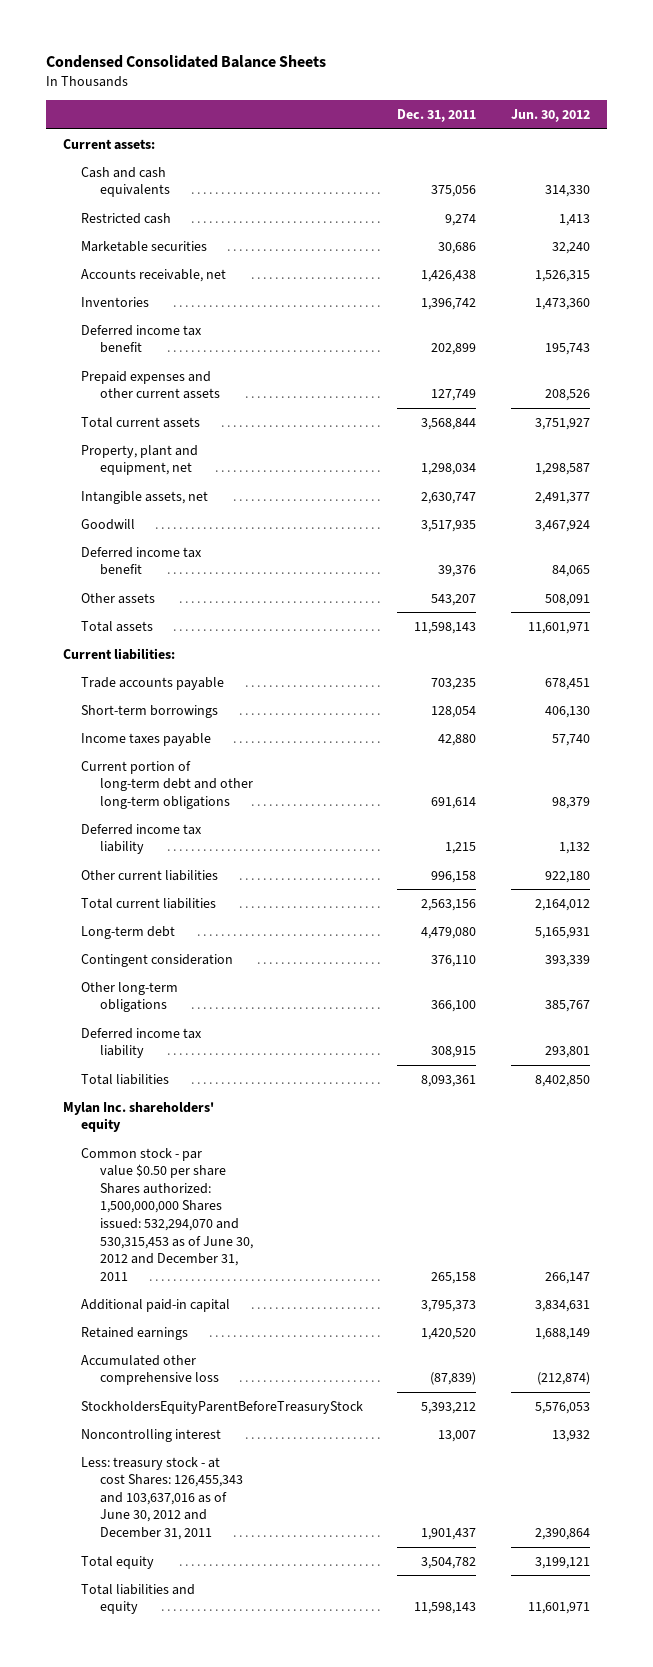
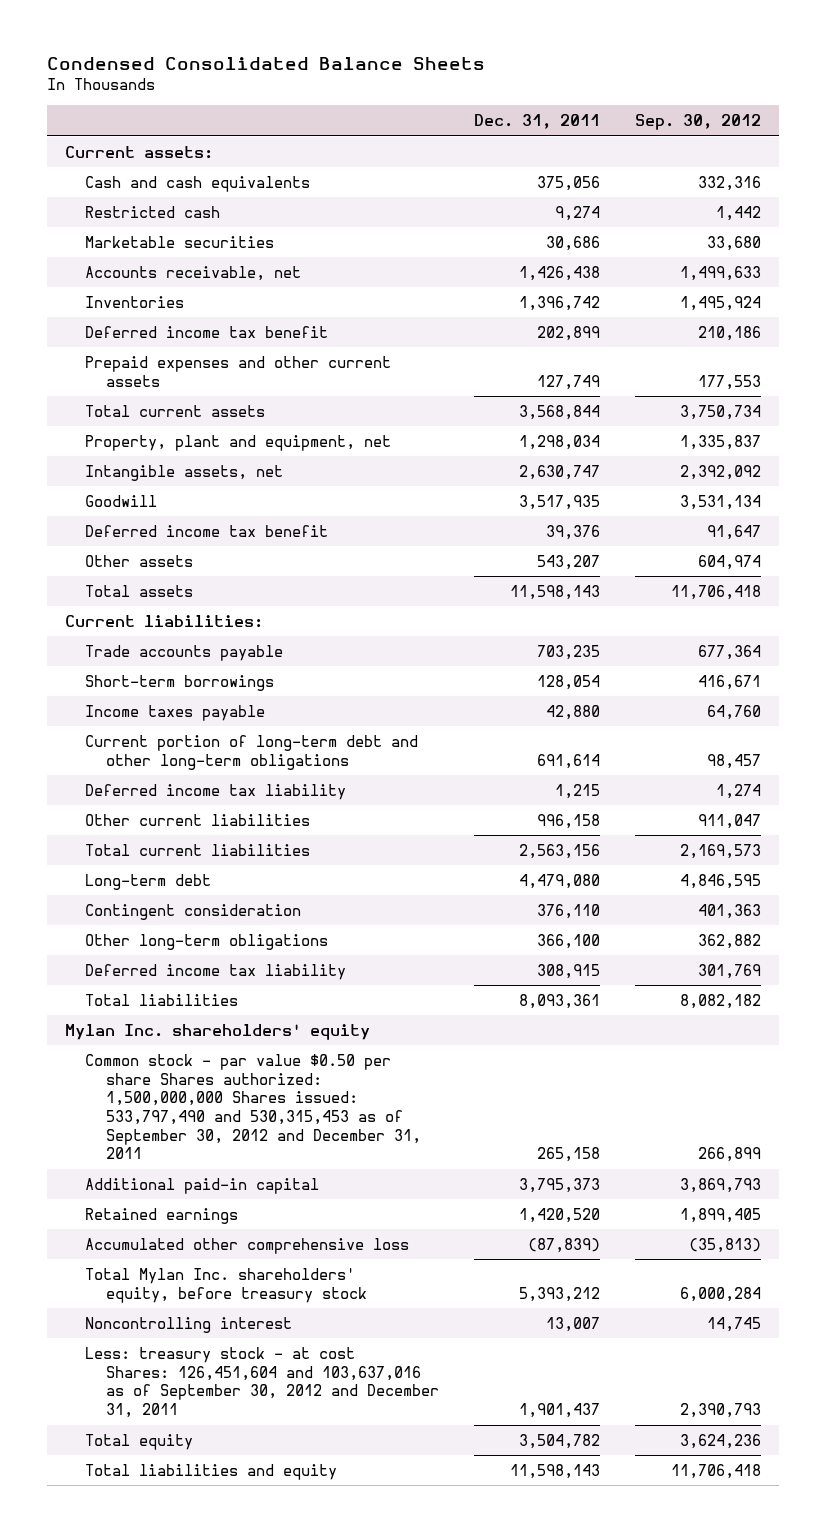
- | Dec. 31, 2011 | Jun. 30, 2012
+ | Dec. 31, 2011 | Sep. 30, 2012
- Common stock - par value $0.50 per share Shares authorized: 1,500,000,000 Shares issued: 532,294,070 and 530,315,453 as of June 30, 2012 and December 31, 2011 | 265,158 | 266,147
+ Common stock - par value $0.50 per share Shares authorized: 1,500,000,000 Shares issued: 533,797,490 and 530,315,453 as of September 30, 2012 and December 31, 2011 | 265,158 | 266,899
- StockholdersEquityParentBeforeTreasuryStock | 5,393,212 | 5,576,053
+ Total Mylan Inc. shareholders' equity, before treasury stock | 5,393,212 | 6,000,284
- Less: treasury stock - at cost Shares: 126,455,343 and 103,637,016 as of June 30, 2012 and December 31, 2011 | 1,901,437 | 2,390,864
+ Less: treasury stock - at cost Shares: 126,451,604 and 103,637,016 as of September 30, 2012 and December 31, 2011 | 1,901,437 | 2,390,793

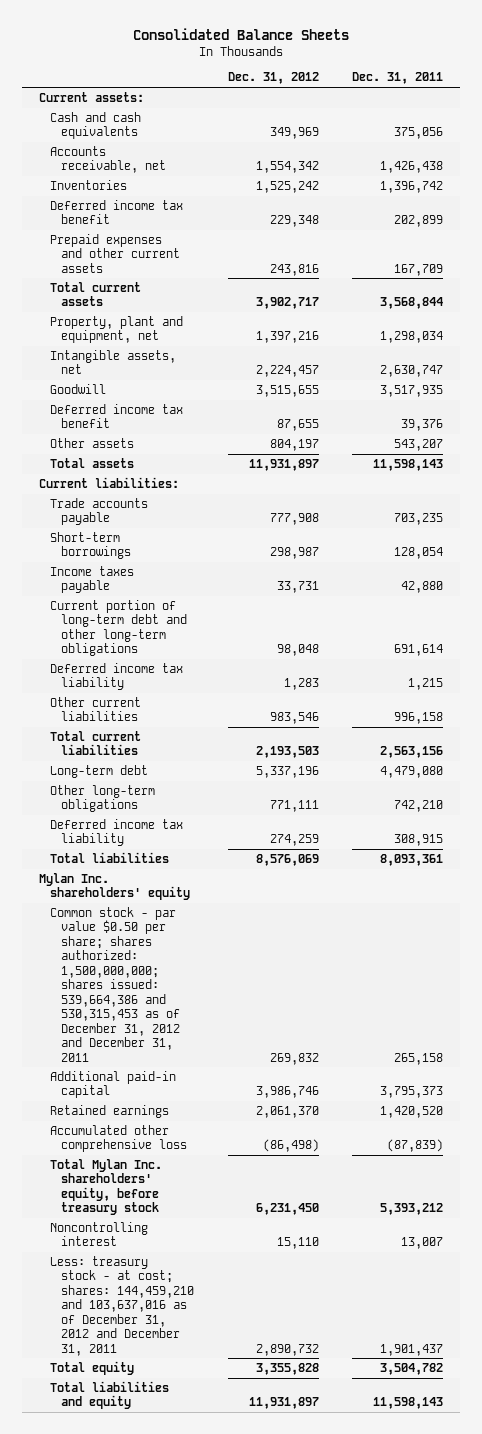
- Condensed Consolidated Balance Sheets
+ Consolidated Balance Sheets
- | Dec. 31, 2011 | Sep. 30, 2012
+ | Dec. 31, 2012 | Dec. 31, 2011
- Restricted cash | 9,274 | 1,442
- Marketable securities | 30,686 | 33,680
- Prepaid expenses and other current assets | 127,749 | 177,553
+ Prepaid expenses and other current assets | 243,816 | 167,709
- Contingent consideration | 376,110 | 401,363
- Other long-term obligations | 366,100 | 362,882
+ Other long-term obligations | 771,111 | 742,210
- Common stock - par value $0.50 per share Shares authorized: 1,500,000,000 Shares issued: 533,797,490 and 530,315,453 as of September 30, 2012 and December 31, 2011 | 265,158 | 266,899
+ Common stock - par value $0.50 per share; shares authorized: 1,500,000,000; shares issued: 539,664,386 and 530,315,453 as of December 31, 2012 and December 31, 2011 | 269,832 | 265,158
- Less: treasury stock - at cost Shares: 126,451,604 and 103,637,016 as of September 30, 2012 and December 31, 2011 | 1,901,437 | 2,390,793
+ Less: treasury stock - at cost; shares: 144,459,210 and 103,637,016 as of December 31, 2012 and December 31, 2011 | 2,890,732 | 1,901,437

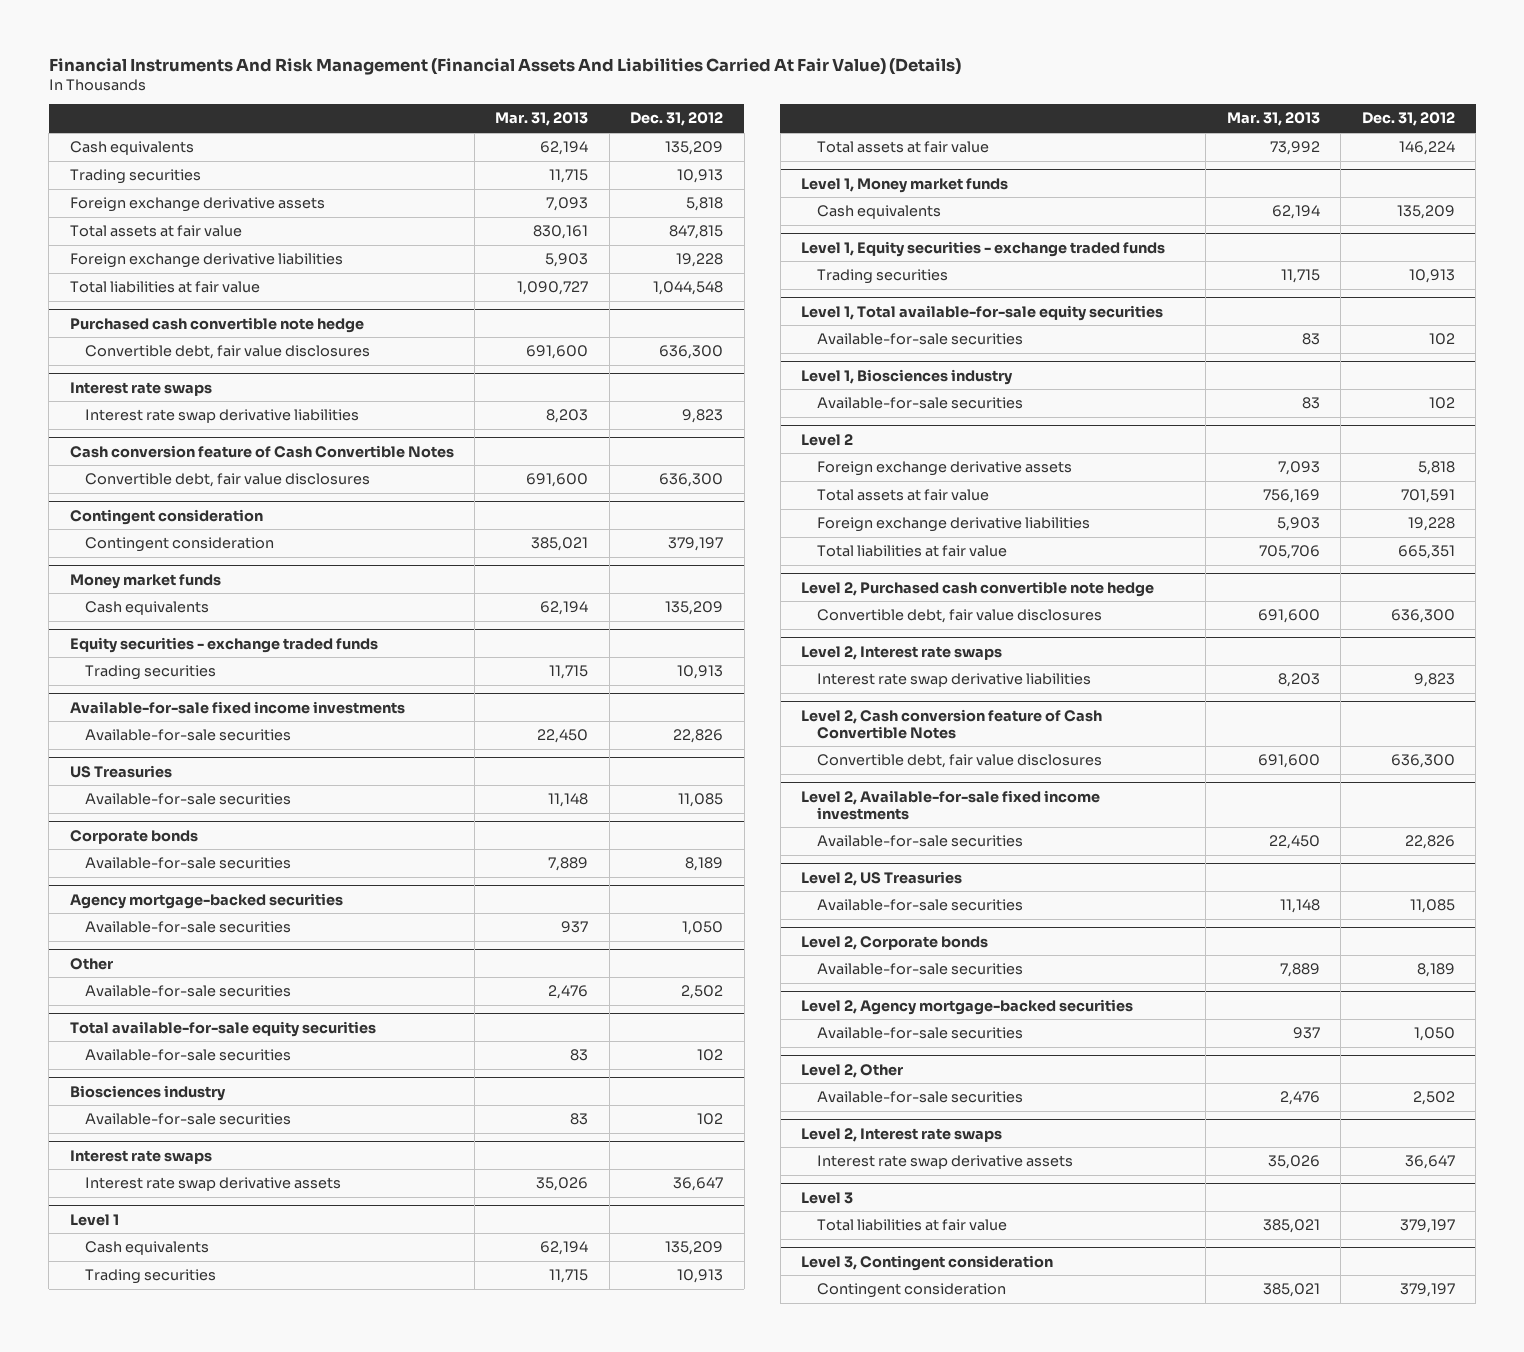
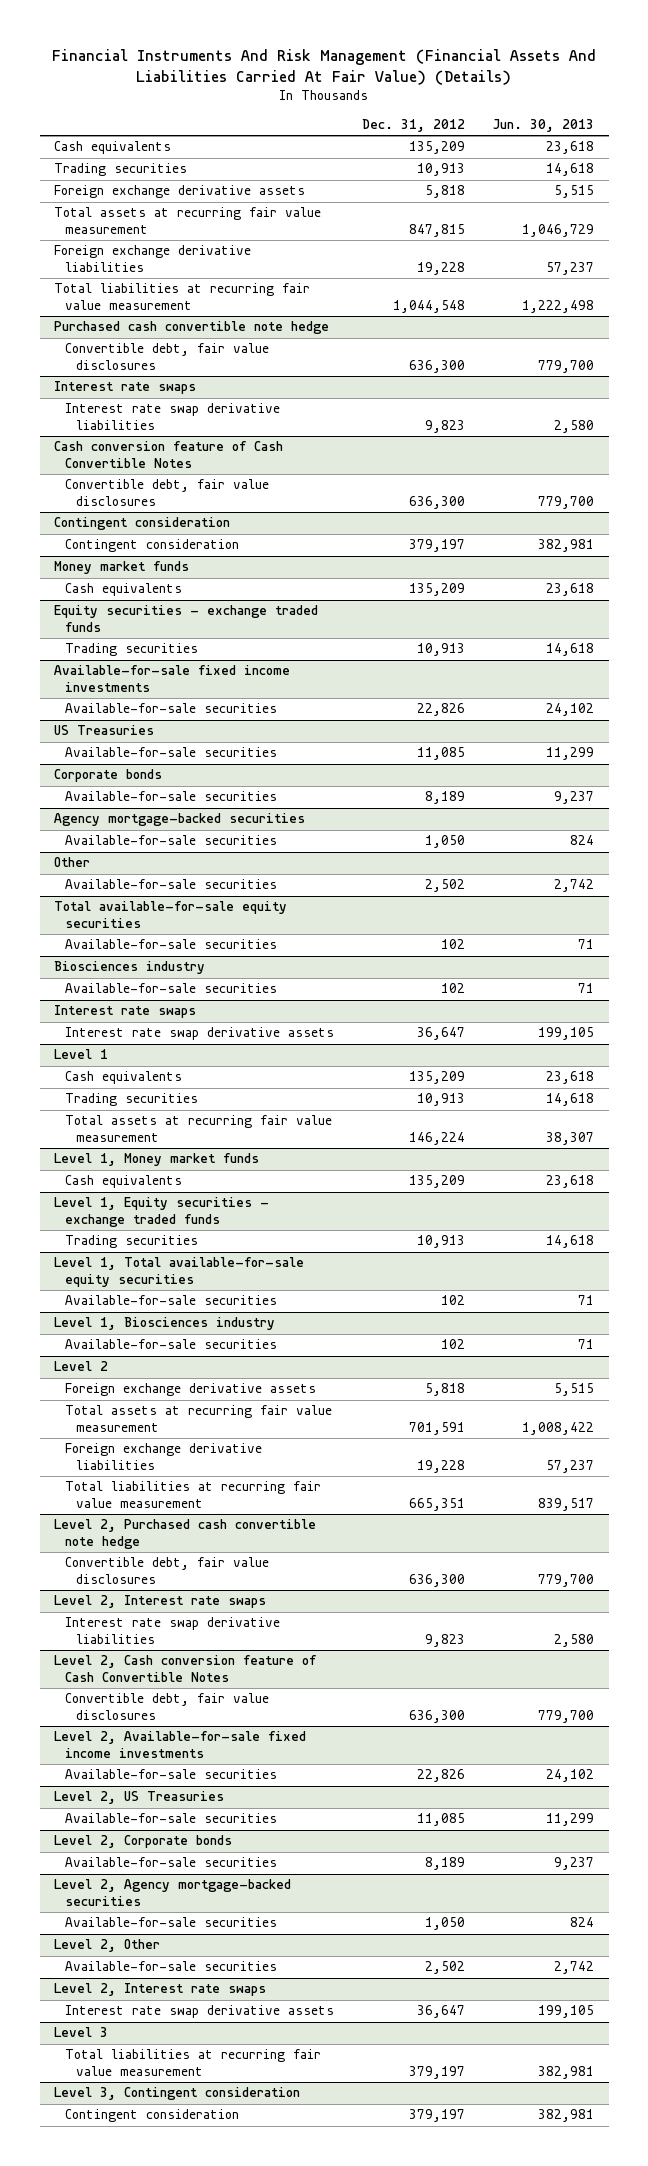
- | Mar. 31, 2013 | Dec. 31, 2012
+ | Dec. 31, 2012 | Jun. 30, 2013
- Total assets at fair value | 830,161 | 847,815
+ Total assets at recurring fair value measurement | 847,815 | 1,046,729
- Total liabilities at fair value | 1,090,727 | 1,044,548
+ Total liabilities at recurring fair value measurement | 1,044,548 | 1,222,498
@ Level 1
- Total assets at fair value | 73,992 | 146,224
+ Total assets at recurring fair value measurement | 146,224 | 38,307
@ Level 2
- Total assets at fair value | 756,169 | 701,591
+ Total assets at recurring fair value measurement | 701,591 | 1,008,422
- Total liabilities at fair value | 705,706 | 665,351
+ Total liabilities at recurring fair value measurement | 665,351 | 839,517
@ Level 3
- Total liabilities at fair value | 385,021 | 379,197
+ Total liabilities at recurring fair value measurement | 379,197 | 382,981

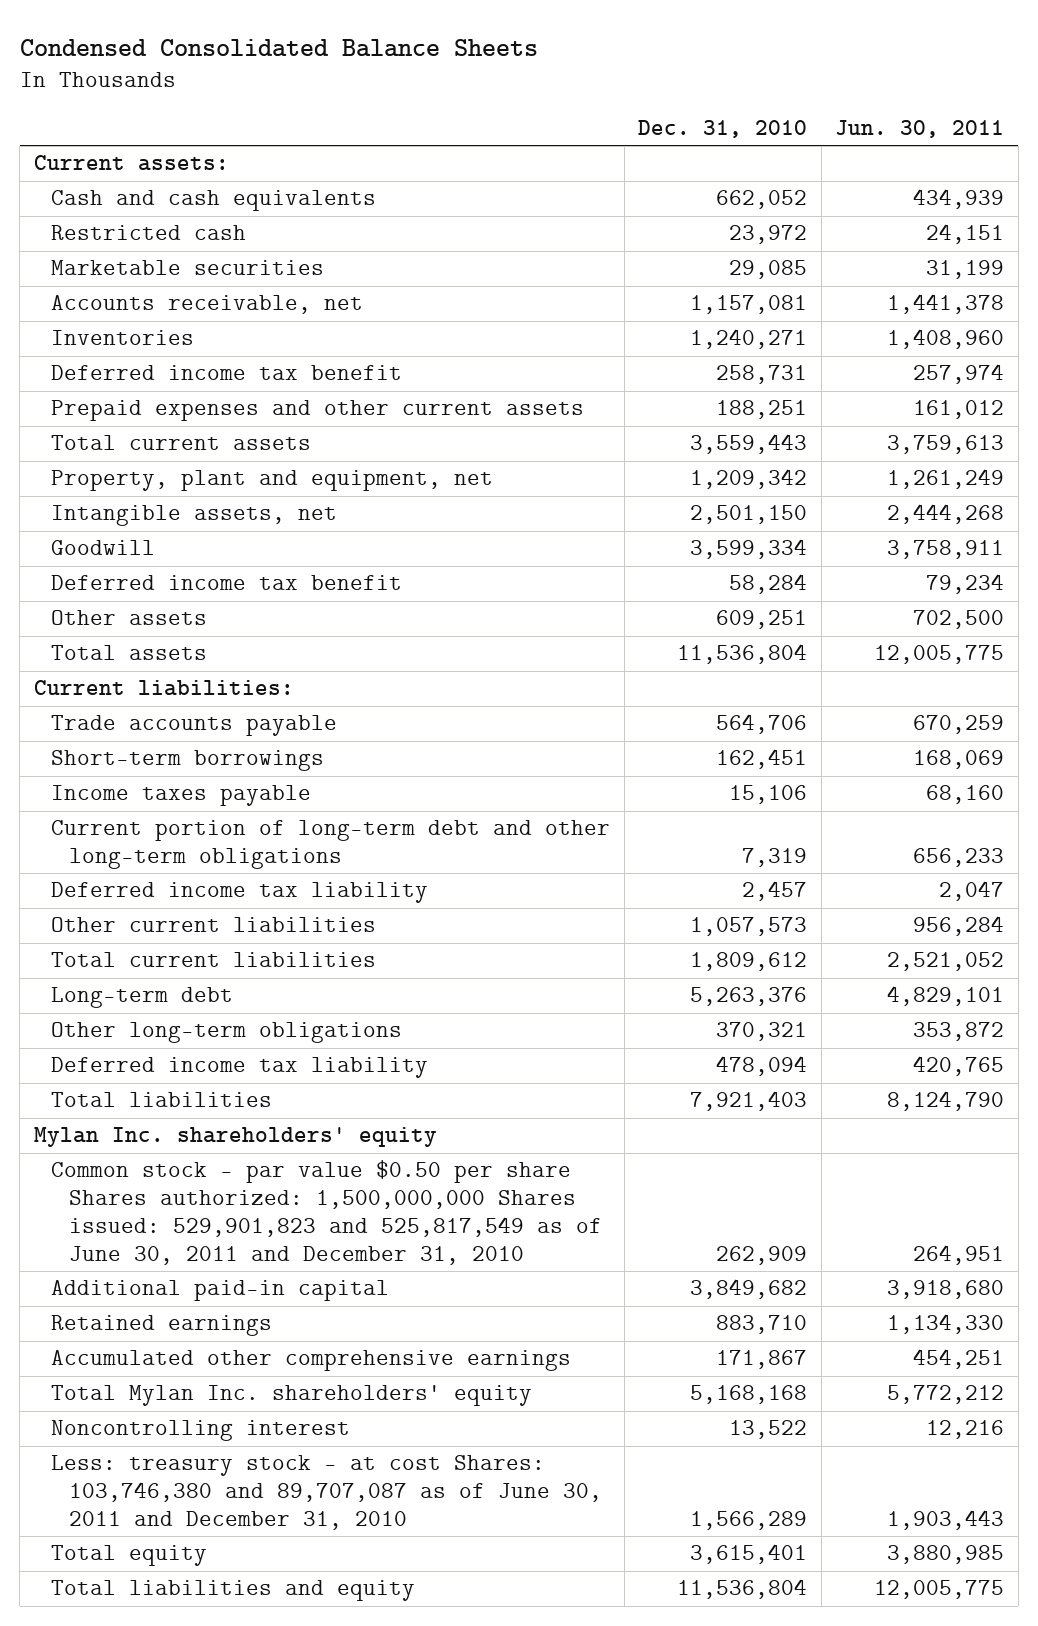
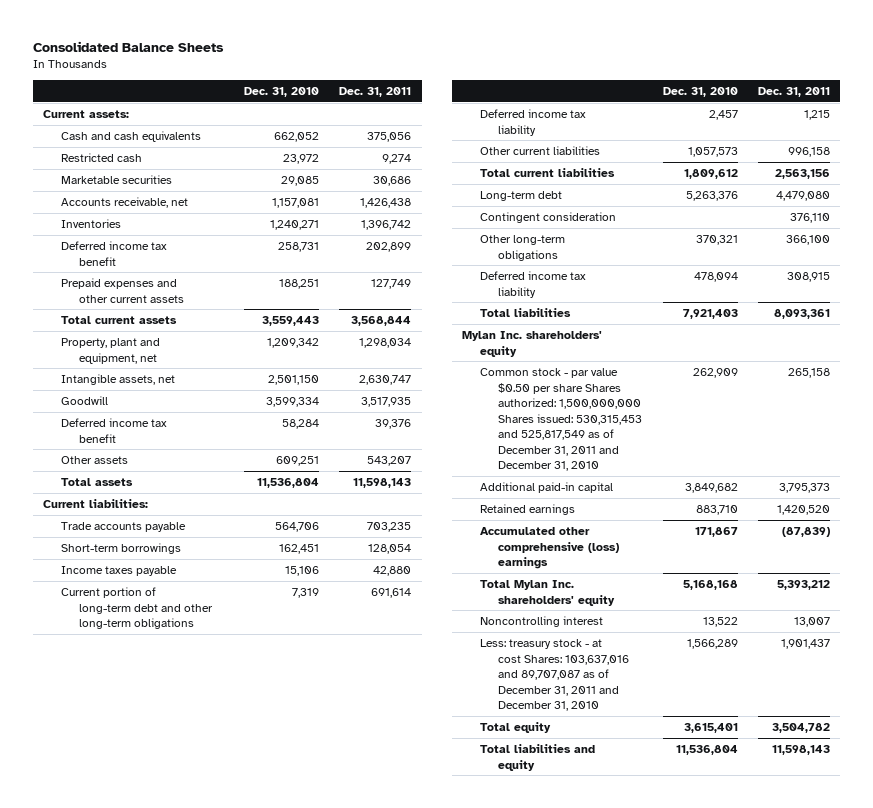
- Condensed Consolidated Balance Sheets
+ Consolidated Balance Sheets
- | Dec. 31, 2010 | Jun. 30, 2011
+ | Dec. 31, 2010 | Dec. 31, 2011
+ Contingent consideration | | 376,110
- Common stock - par value $0.50 per share Shares authorized: 1,500,000,000 Shares issued: 529,901,823 and 525,817,549 as of June 30, 2011 and December 31, 2010 | 262,909 | 264,951
+ Common stock - par value $0.50 per share Shares authorized: 1,500,000,000 Shares issued: 530,315,453 and 525,817,549 as of December 31, 2011 and December 31, 2010 | 262,909 | 265,158
- Accumulated other comprehensive earnings | 171,867 | 454,251
+ Accumulated other comprehensive (loss) earnings | 171,867 | (87,839)
- Less: treasury stock - at cost Shares: 103,746,380 and 89,707,087 as of June 30, 2011 and December 31, 2010 | 1,566,289 | 1,903,443
+ Less: treasury stock - at cost Shares: 103,637,016 and 89,707,087 as of December 31, 2011 and December 31, 2010 | 1,566,289 | 1,901,437

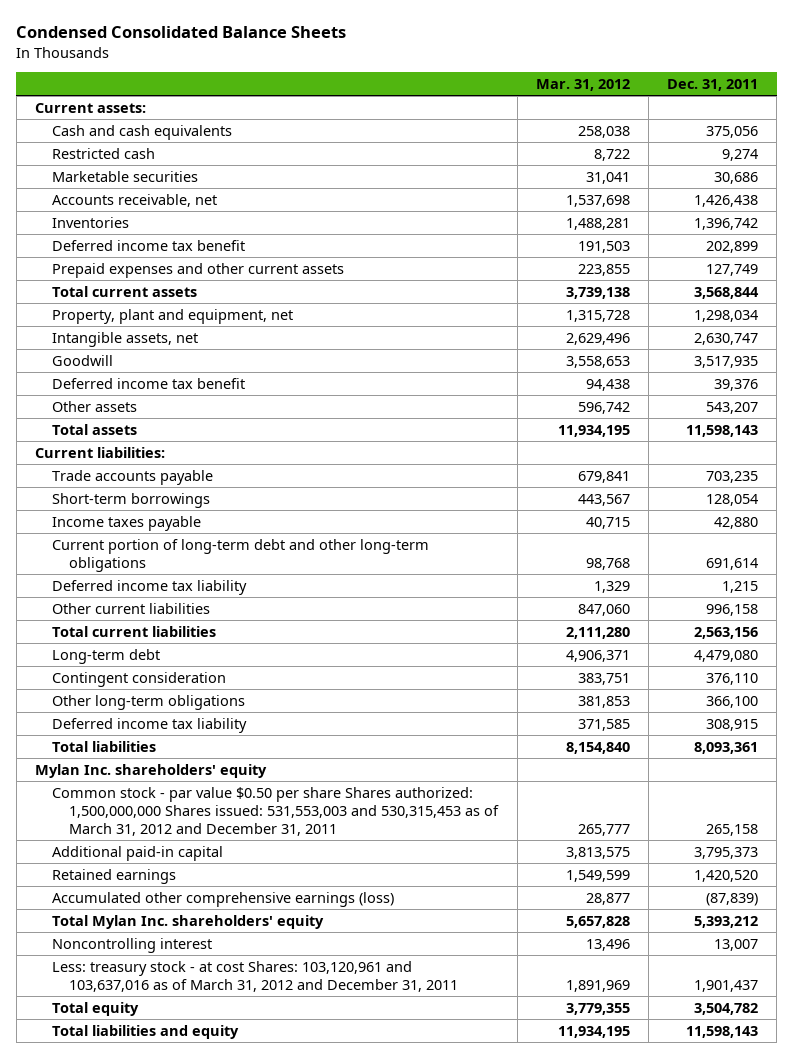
- Consolidated Balance Sheets
+ Condensed Consolidated Balance Sheets
- | Dec. 31, 2010 | Dec. 31, 2011
+ | Mar. 31, 2012 | Dec. 31, 2011
- Common stock - par value $0.50 per share Shares authorized: 1,500,000,000 Shares issued: 530,315,453 and 525,817,549 as of December 31, 2011 and December 31, 2010 | 262,909 | 265,158
+ Common stock - par value $0.50 per share Shares authorized: 1,500,000,000 Shares issued: 531,553,003 and 530,315,453 as of March 31, 2012 and December 31, 2011 | 265,777 | 265,158
- Accumulated other comprehensive (loss) earnings | 171,867 | (87,839)
+ Accumulated other comprehensive earnings (loss) | 28,877 | (87,839)
- Less: treasury stock - at cost Shares: 103,637,016 and 89,707,087 as of December 31, 2011 and December 31, 2010 | 1,566,289 | 1,901,437
+ Less: treasury stock - at cost Shares: 103,120,961 and 103,637,016 as of March 31, 2012 and December 31, 2011 | 1,891,969 | 1,901,437

